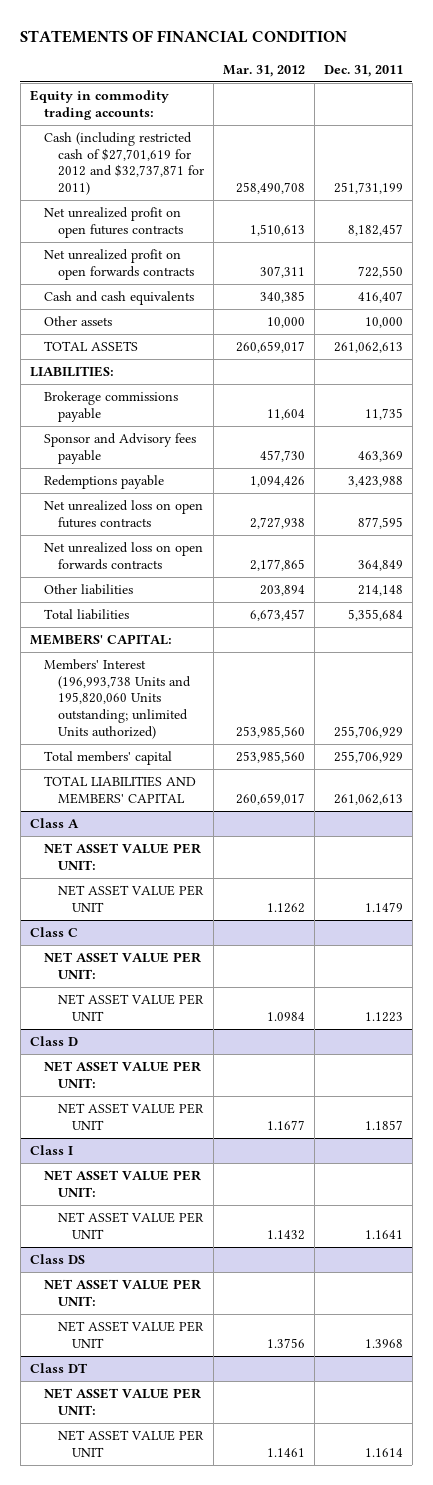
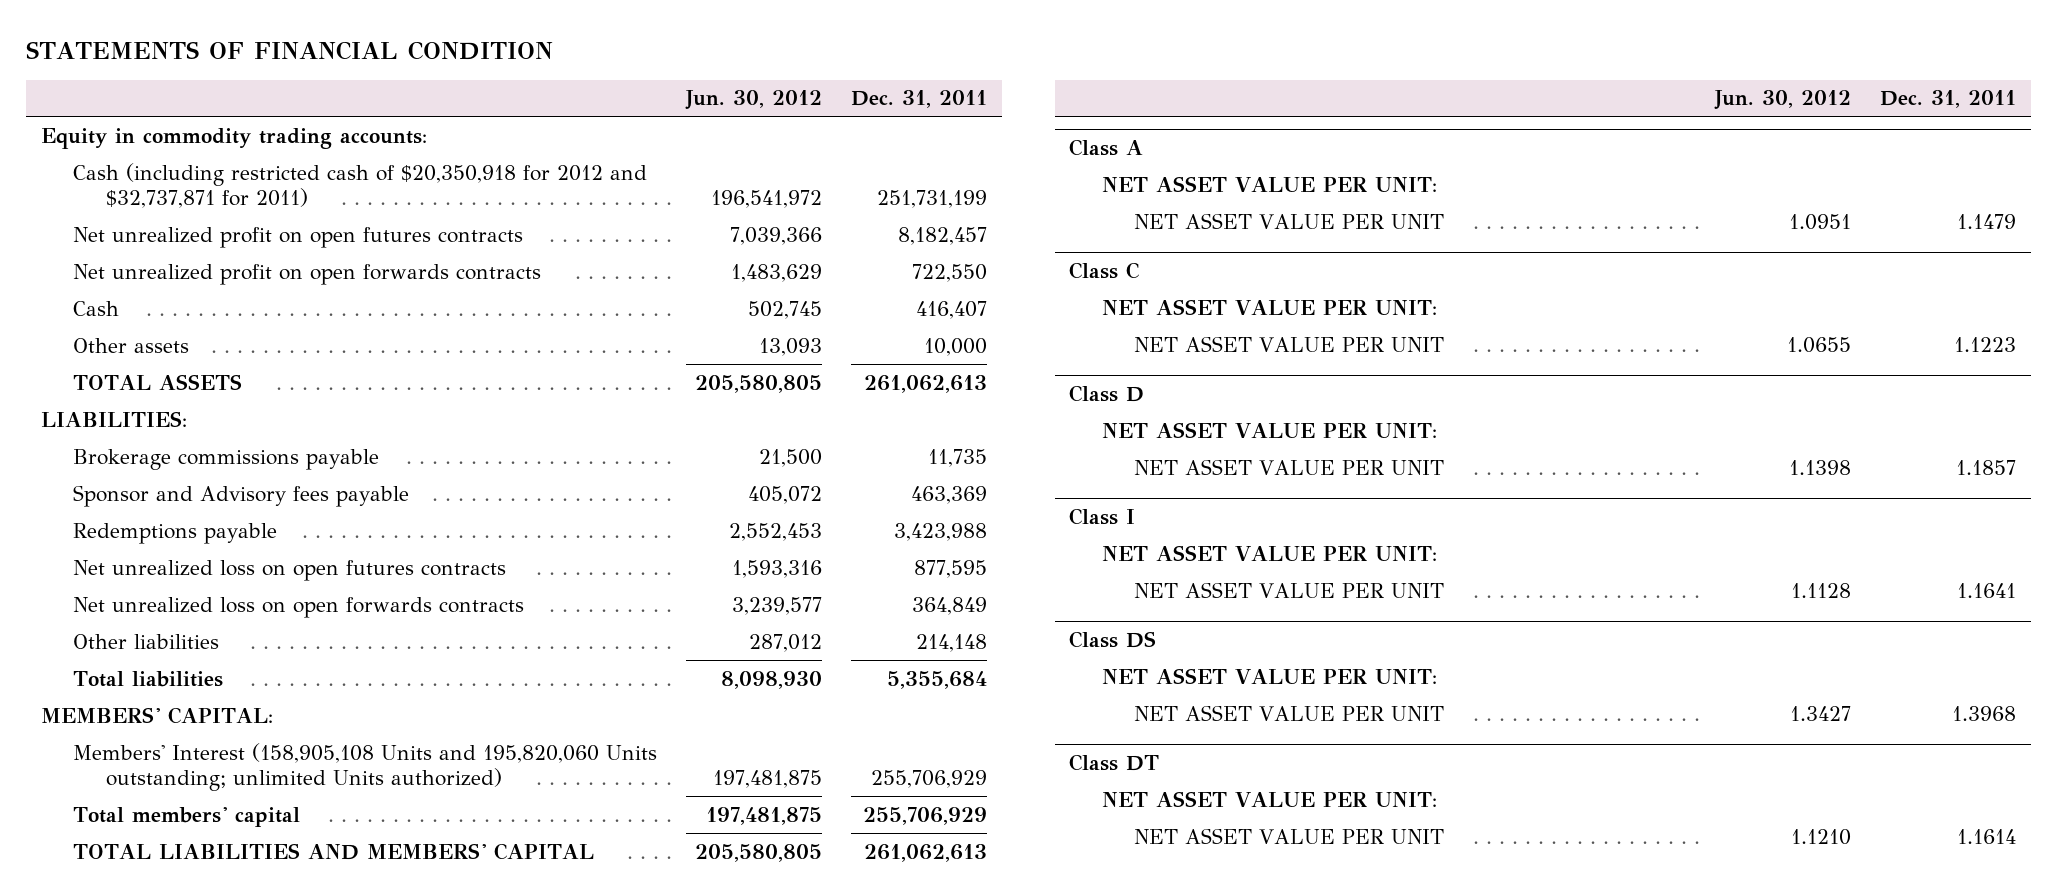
- | Mar. 31, 2012 | Dec. 31, 2011
+ | Jun. 30, 2012 | Dec. 31, 2011
- Cash (including restricted cash of $27,701,619 for 2012 and $32,737,871 for 2011) | 258,490,708 | 251,731,199
+ Cash (including restricted cash of $20,350,918 for 2012 and $32,737,871 for 2011) | 196,541,972 | 251,731,199
- Cash and cash equivalents | 340,385 | 416,407
+ Cash | 502,745 | 416,407
- Members' Interest (196,993,738 Units and 195,820,060 Units outstanding; unlimited Units authorized) | 253,985,560 | 255,706,929
+ Members' Interest (158,905,108 Units and 195,820,060 Units outstanding; unlimited Units authorized) | 197,481,875 | 255,706,929

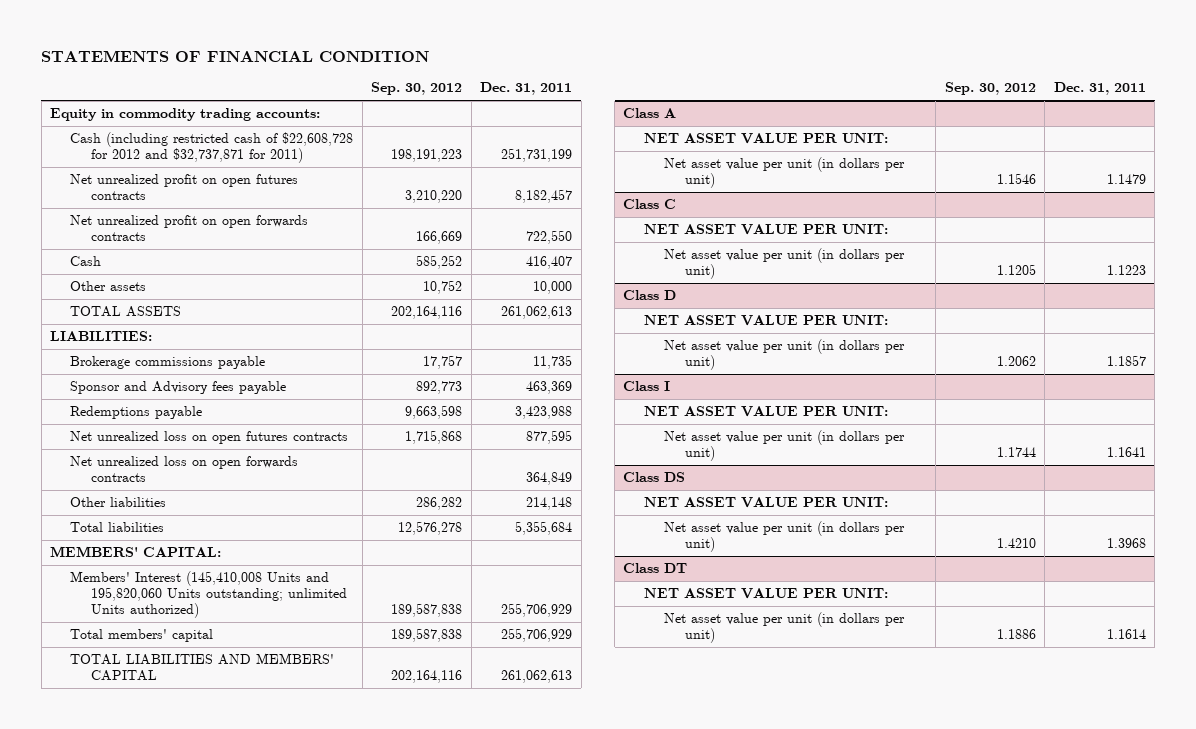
- | Jun. 30, 2012 | Dec. 31, 2011
+ | Sep. 30, 2012 | Dec. 31, 2011
- Cash (including restricted cash of $20,350,918 for 2012 and $32,737,871 for 2011) | 196,541,972 | 251,731,199
+ Cash (including restricted cash of $22,608,728 for 2012 and $32,737,871 for 2011) | 198,191,223 | 251,731,199
- Members' Interest (158,905,108 Units and 195,820,060 Units outstanding; unlimited Units authorized) | 197,481,875 | 255,706,929
+ Members' Interest (145,410,008 Units and 195,820,060 Units outstanding; unlimited Units authorized) | 189,587,838 | 255,706,929
@ Class A
- NET ASSET VALUE PER UNIT | 1.0951 | 1.1479
+ Net asset value per unit (in dollars per unit) | 1.1546 | 1.1479
@ Class C
- NET ASSET VALUE PER UNIT | 1.0655 | 1.1223
+ Net asset value per unit (in dollars per unit) | 1.1205 | 1.1223
@ Class D
- NET ASSET VALUE PER UNIT | 1.1398 | 1.1857
+ Net asset value per unit (in dollars per unit) | 1.2062 | 1.1857
@ Class I
- NET ASSET VALUE PER UNIT | 1.1128 | 1.1641
+ Net asset value per unit (in dollars per unit) | 1.1744 | 1.1641
@ Class DS
- NET ASSET VALUE PER UNIT | 1.3427 | 1.3968
+ Net asset value per unit (in dollars per unit) | 1.4210 | 1.3968
@ Class DT
- NET ASSET VALUE PER UNIT | 1.1210 | 1.1614
+ Net asset value per unit (in dollars per unit) | 1.1886 | 1.1614

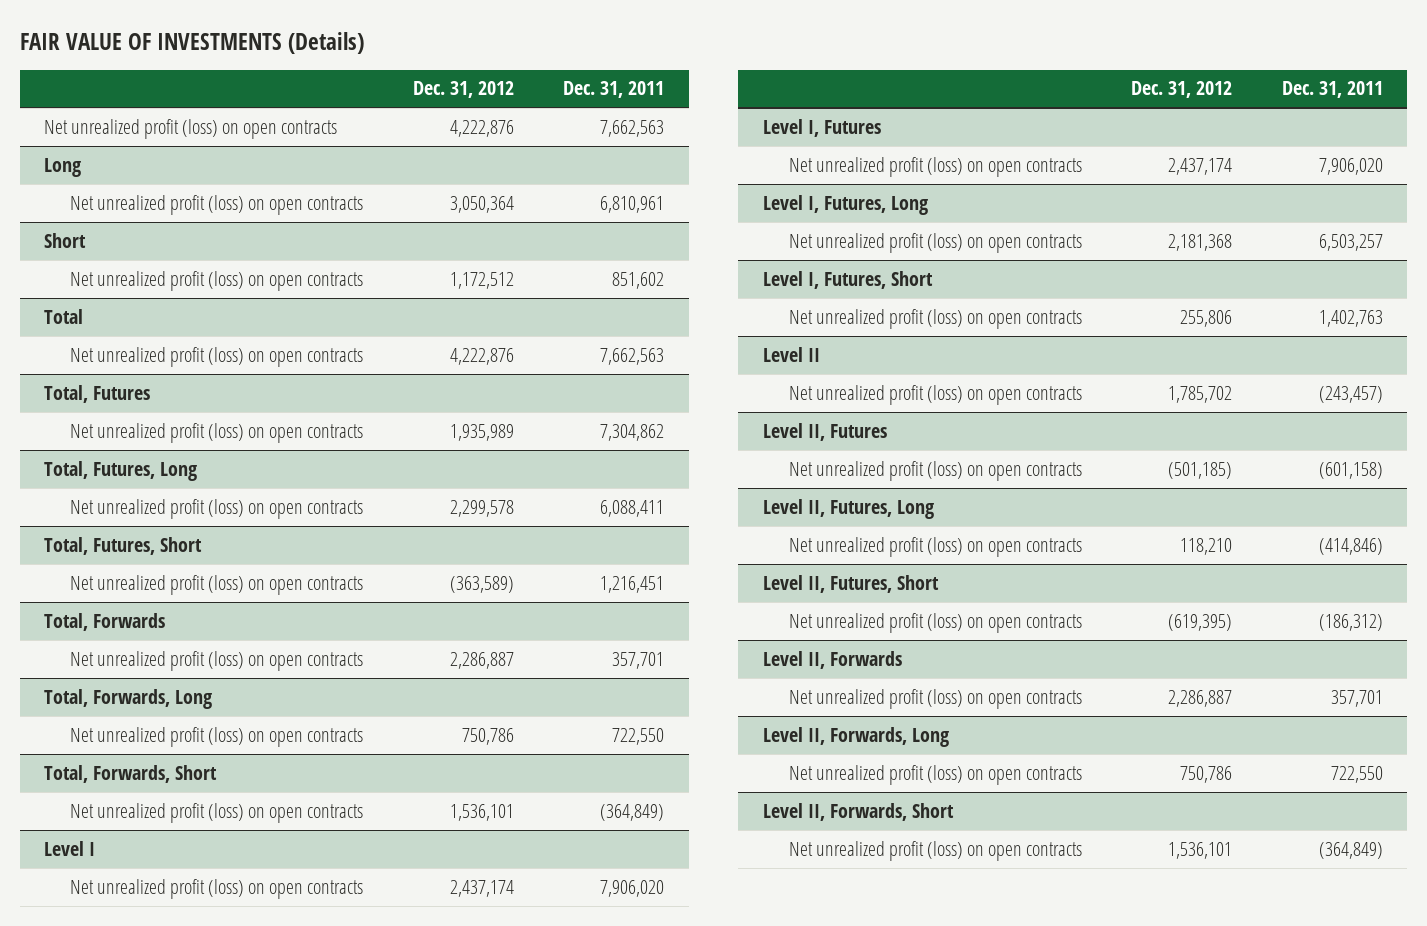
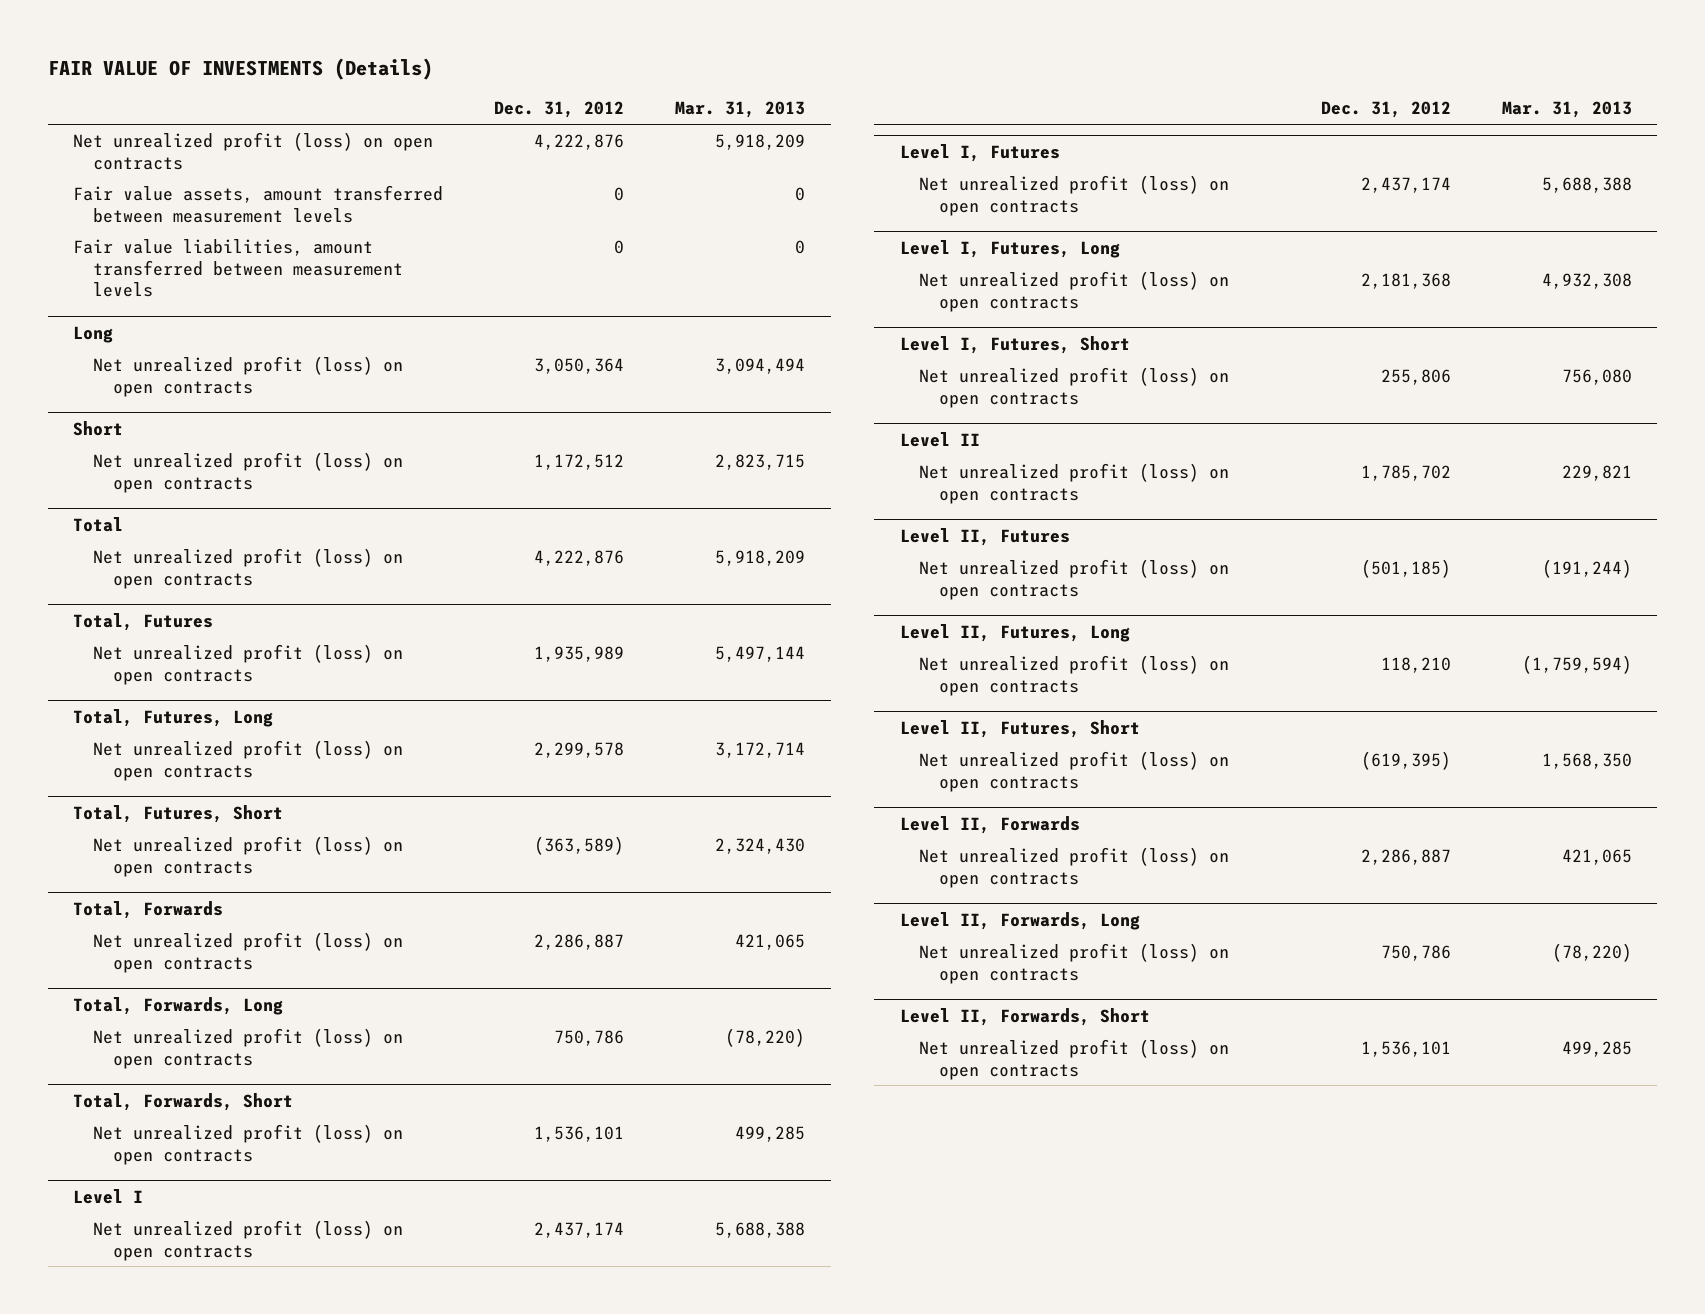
- | Dec. 31, 2012 | Dec. 31, 2011
+ | Dec. 31, 2012 | Mar. 31, 2013
+ Fair value assets, amount transferred between measurement levels | 0 | 0
+ Fair value liabilities, amount transferred between measurement levels | 0 | 0

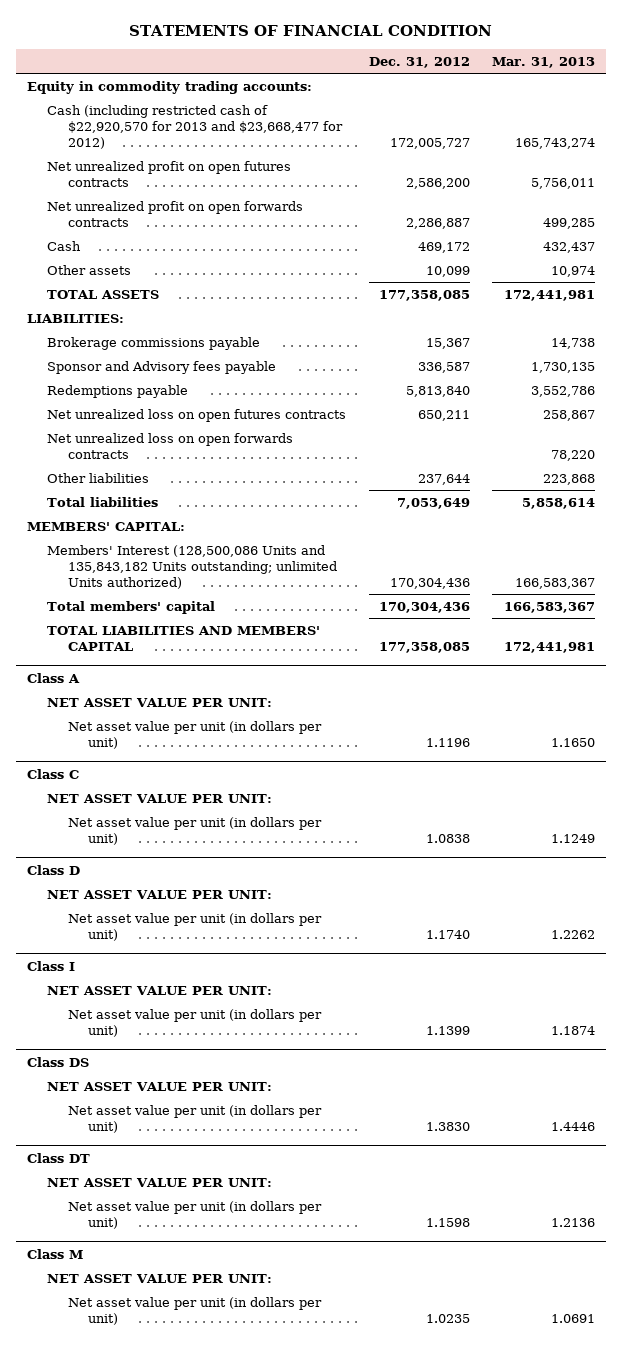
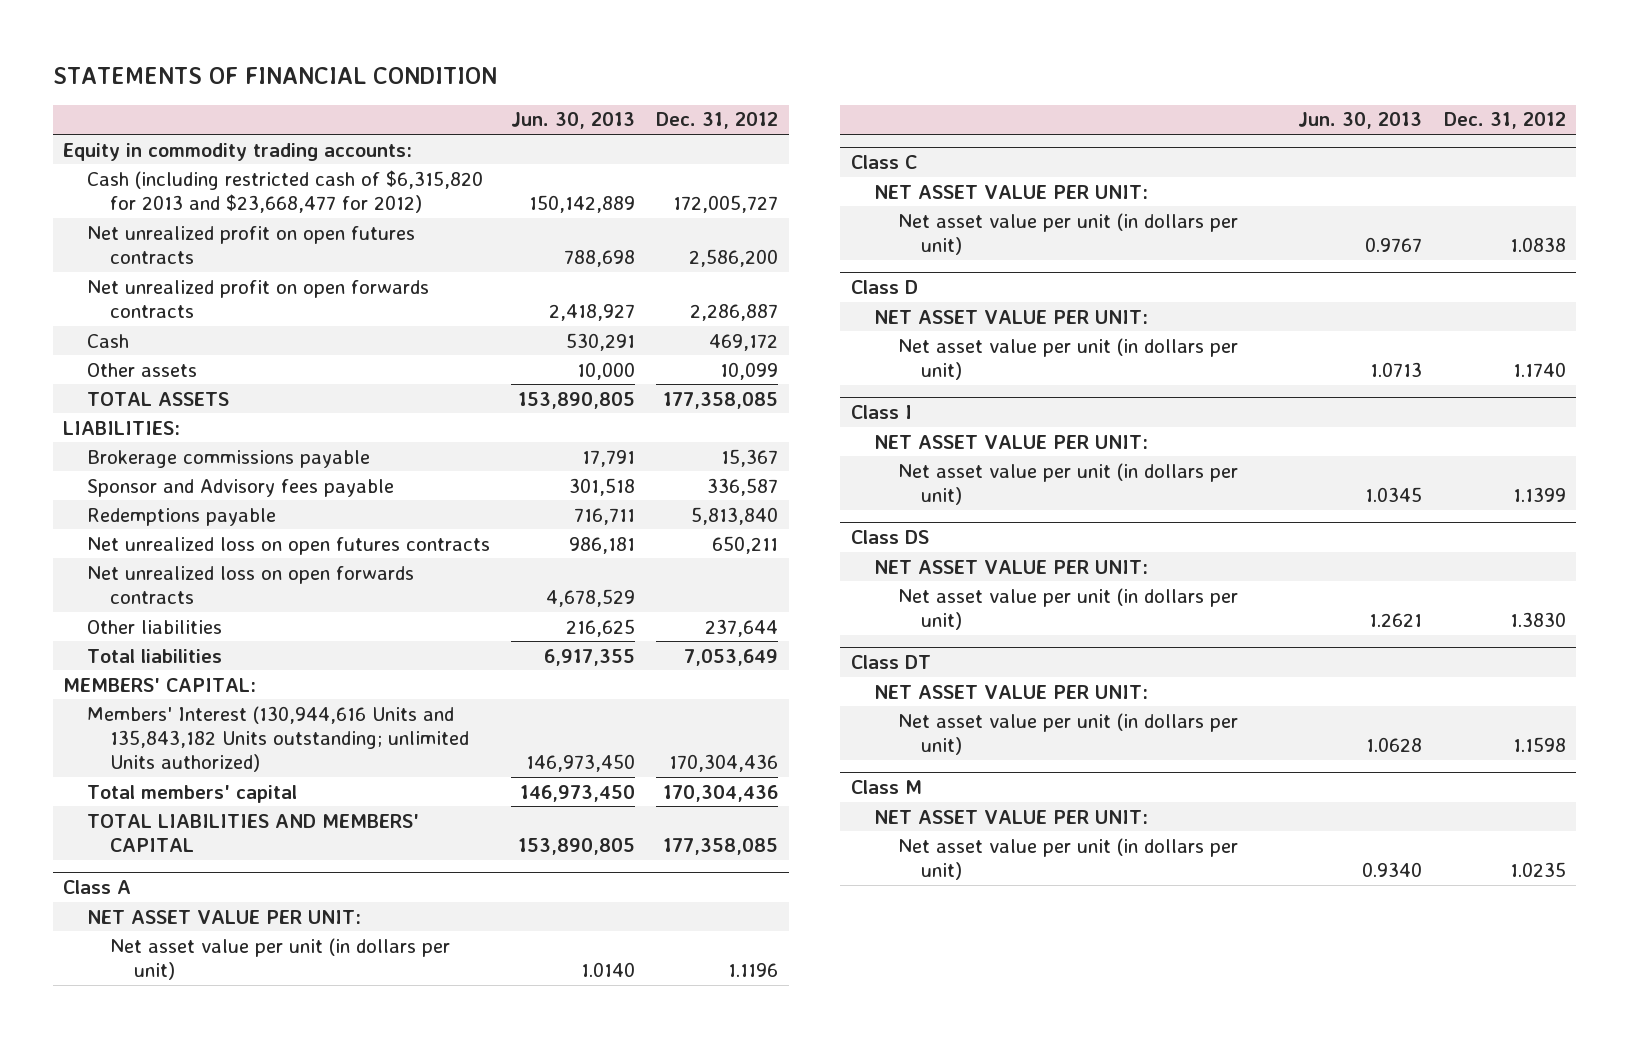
- | Dec. 31, 2012 | Mar. 31, 2013
+ | Jun. 30, 2013 | Dec. 31, 2012
- Cash (including restricted cash of $22,920,570 for 2013 and $23,668,477 for 2012) | 172,005,727 | 165,743,274
+ Cash (including restricted cash of $6,315,820 for 2013 and $23,668,477 for 2012) | 150,142,889 | 172,005,727
- Members' Interest (128,500,086 Units and 135,843,182 Units outstanding; unlimited Units authorized) | 170,304,436 | 166,583,367
+ Members' Interest (130,944,616 Units and 135,843,182 Units outstanding; unlimited Units authorized) | 146,973,450 | 170,304,436

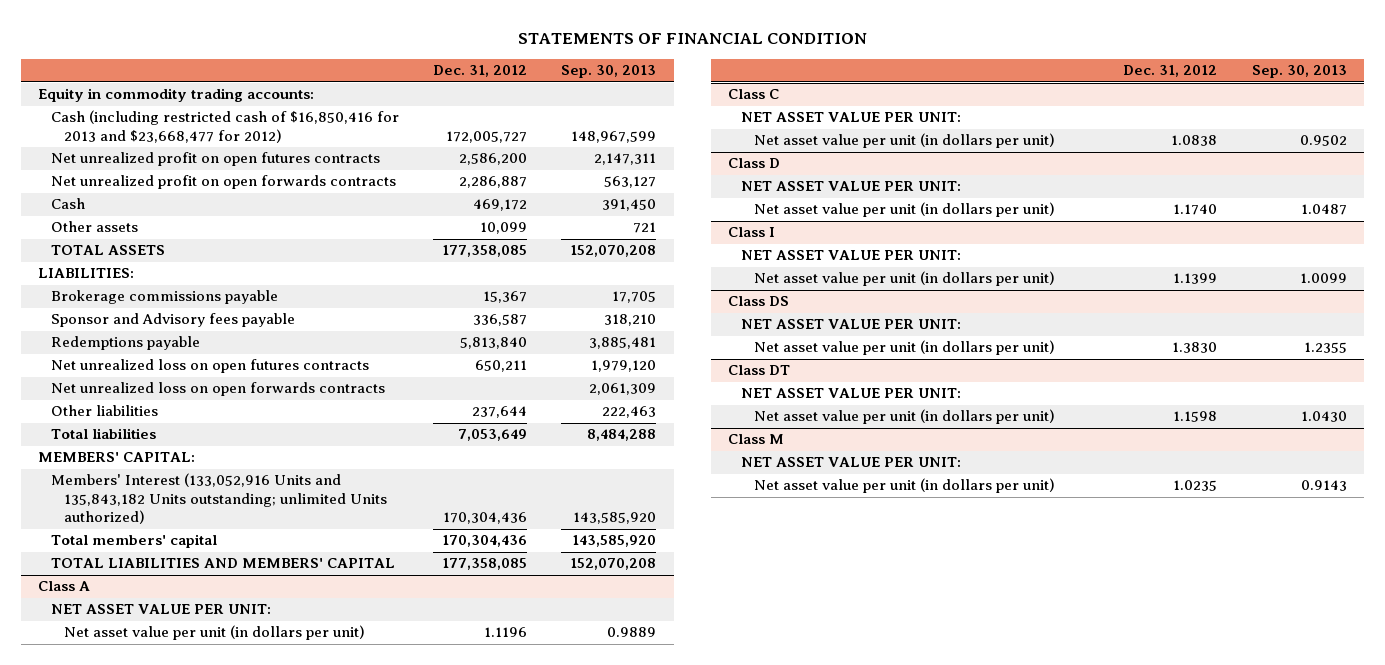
- | Jun. 30, 2013 | Dec. 31, 2012
+ | Dec. 31, 2012 | Sep. 30, 2013
- Cash (including restricted cash of $6,315,820 for 2013 and $23,668,477 for 2012) | 150,142,889 | 172,005,727
+ Cash (including restricted cash of $16,850,416 for 2013 and $23,668,477 for 2012) | 172,005,727 | 148,967,599
- Members' Interest (130,944,616 Units and 135,843,182 Units outstanding; unlimited Units authorized) | 146,973,450 | 170,304,436
+ Members' Interest (133,052,916 Units and 135,843,182 Units outstanding; unlimited Units authorized) | 170,304,436 | 143,585,920

